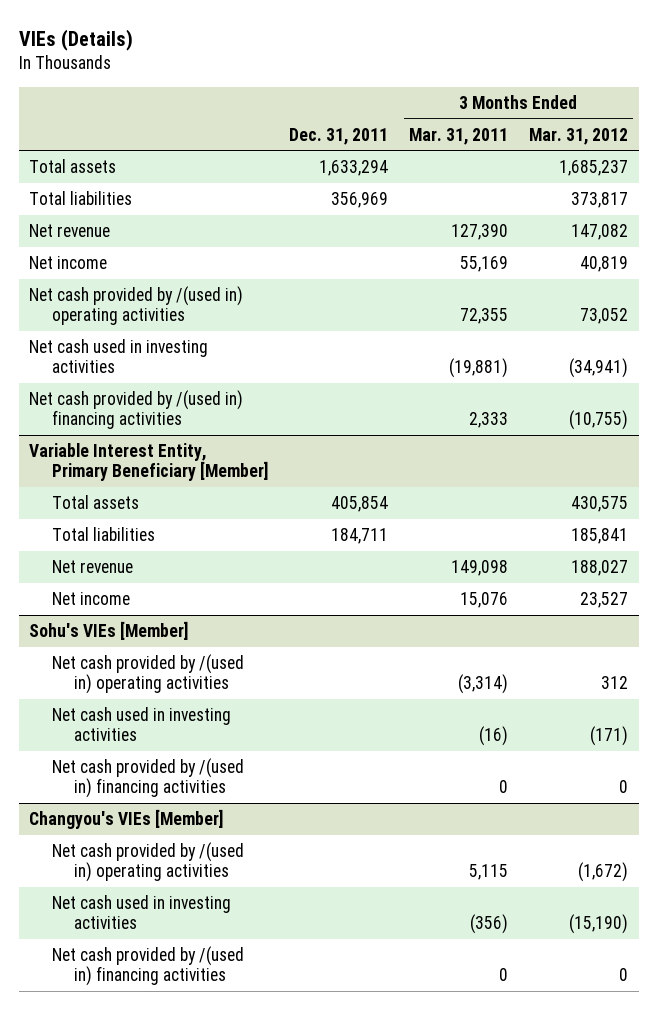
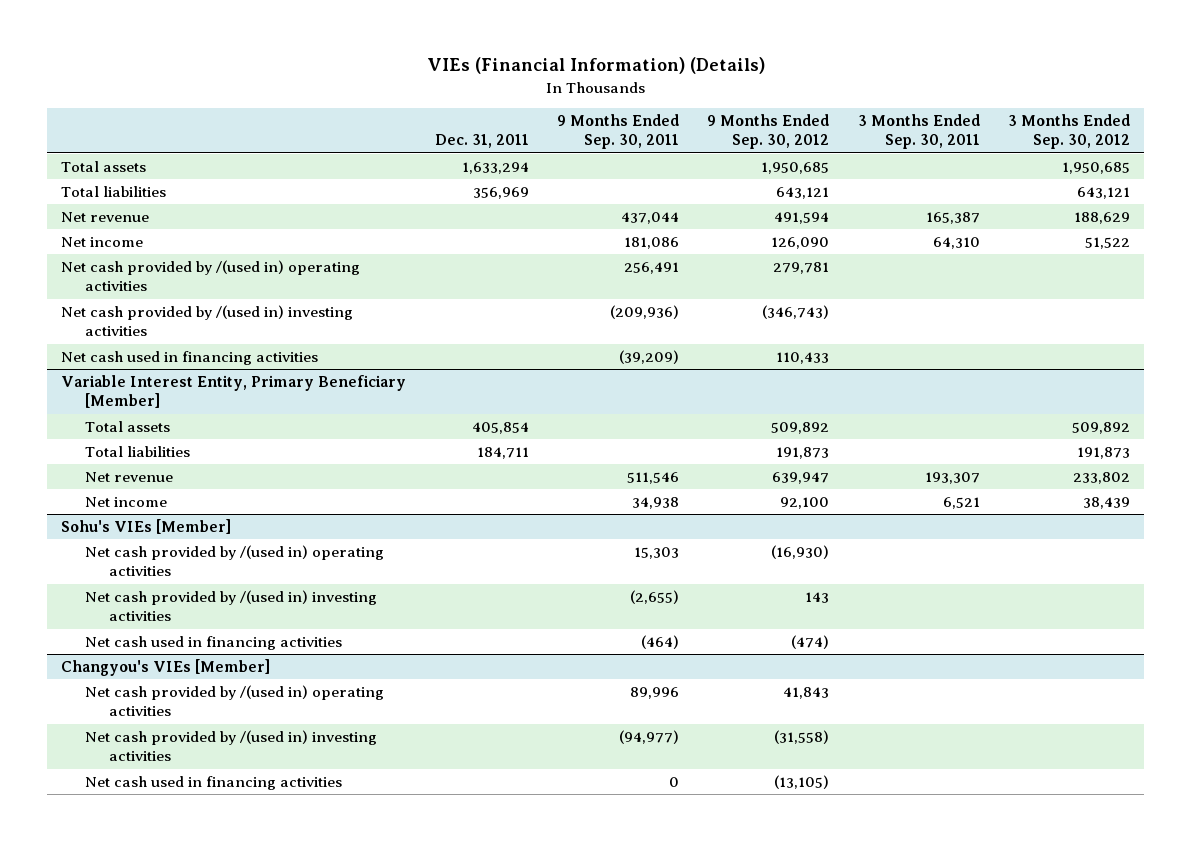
- VIEs (Details)
+ VIEs (Financial Information) (Details)
- | Dec. 31, 2011 | 3 Months Ended Mar. 31, 2011 | 3 Months Ended Mar. 31, 2012
+ | Dec. 31, 2011 | 9 Months Ended Sep. 30, 2011 | 9 Months Ended Sep. 30, 2012 | 3 Months Ended Sep. 30, 2011 | 3 Months Ended Sep. 30, 2012
- Net cash used in investing activities | | (19,881) | (34,941)
- Net cash provided by /(used in) financing activities | | 2,333 | (10,755)
+ Net cash provided by /(used in) investing activities | | (209,936) | (346,743) | |
+ Net cash used in financing activities | | (39,209) | 110,433 | |
@ Sohu's VIEs [Member]
- Net cash used in investing activities | | (16) | (171)
- Net cash provided by /(used in) financing activities | | 0 | 0
+ Net cash provided by /(used in) investing activities | | (2,655) | 143 | |
+ Net cash used in financing activities | | (464) | (474) | |
@ Changyou's VIEs [Member]
- Net cash used in investing activities | | (356) | (15,190)
- Net cash provided by /(used in) financing activities | | 0 | 0
+ Net cash provided by /(used in) investing activities | | (94,977) | (31,558) | |
+ Net cash used in financing activities | | 0 | (13,105) | |

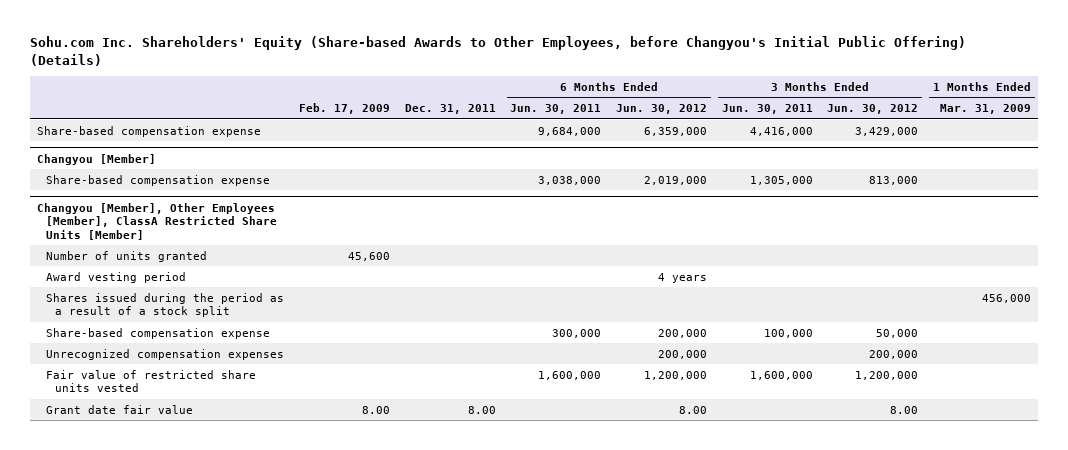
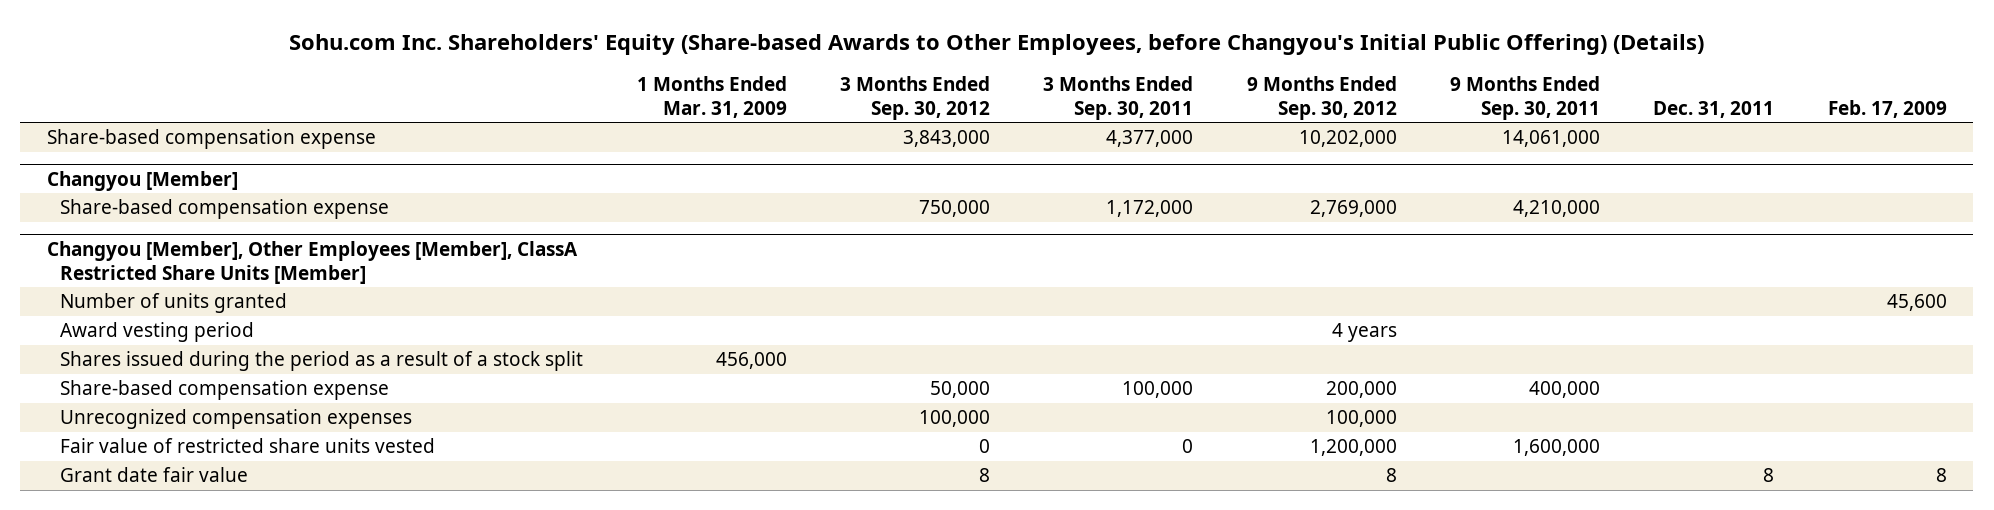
- | Feb. 17, 2009 | Dec. 31, 2011 | 6 Months Ended Jun. 30, 2011 | 6 Months Ended Jun. 30, 2012 | 3 Months Ended Jun. 30, 2011 | 3 Months Ended Jun. 30, 2012 | 1 Months Ended Mar. 31, 2009
+ | 1 Months Ended Mar. 31, 2009 | 3 Months Ended Sep. 30, 2012 | 3 Months Ended Sep. 30, 2011 | 9 Months Ended Sep. 30, 2012 | 9 Months Ended Sep. 30, 2011 | Dec. 31, 2011 | Feb. 17, 2009
@ Changyou [Member], Other Employees [Member], ClassA Restricted Share Units [Member]
- Grant date fair value | 8.00 | 8.00 | | 8.00 | | 8.00 |
+ Grant date fair value | | 8 | | 8 | | 8 | 8

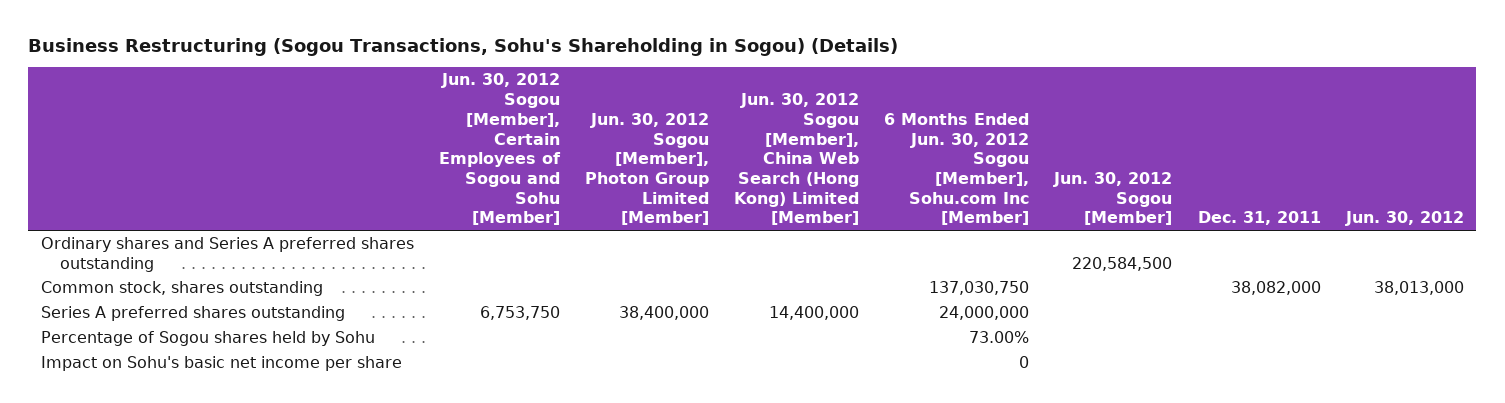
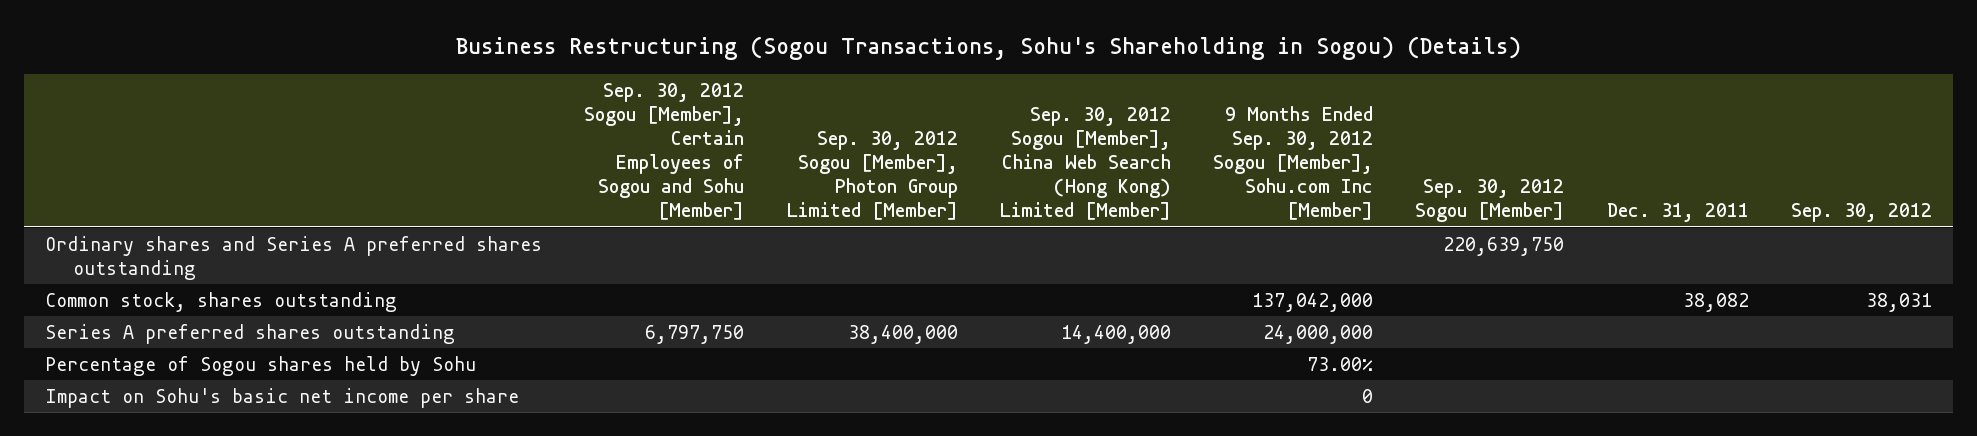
- | Jun. 30, 2012 Sogou [Member], Certain Employees of Sogou and Sohu [Member] | Jun. 30, 2012 Sogou [Member], Photon Group Limited [Member] | Jun. 30, 2012 Sogou [Member], China Web Search (Hong Kong) Limited [Member] | 6 Months Ended Jun. 30, 2012 Sogou [Member], Sohu.com Inc [Member] | Jun. 30, 2012 Sogou [Member] | Dec. 31, 2011 | Jun. 30, 2012
+ | Sep. 30, 2012 Sogou [Member], Certain Employees of Sogou and Sohu [Member] | Sep. 30, 2012 Sogou [Member], Photon Group Limited [Member] | Sep. 30, 2012 Sogou [Member], China Web Search (Hong Kong) Limited [Member] | 9 Months Ended Sep. 30, 2012 Sogou [Member], Sohu.com Inc [Member] | Sep. 30, 2012 Sogou [Member] | Dec. 31, 2011 | Sep. 30, 2012
- Common stock, shares outstanding | | | | 137,030,750 | | 38,082,000 | 38,013,000
+ Common stock, shares outstanding | | | | 137,042,000 | | 38,082 | 38,031

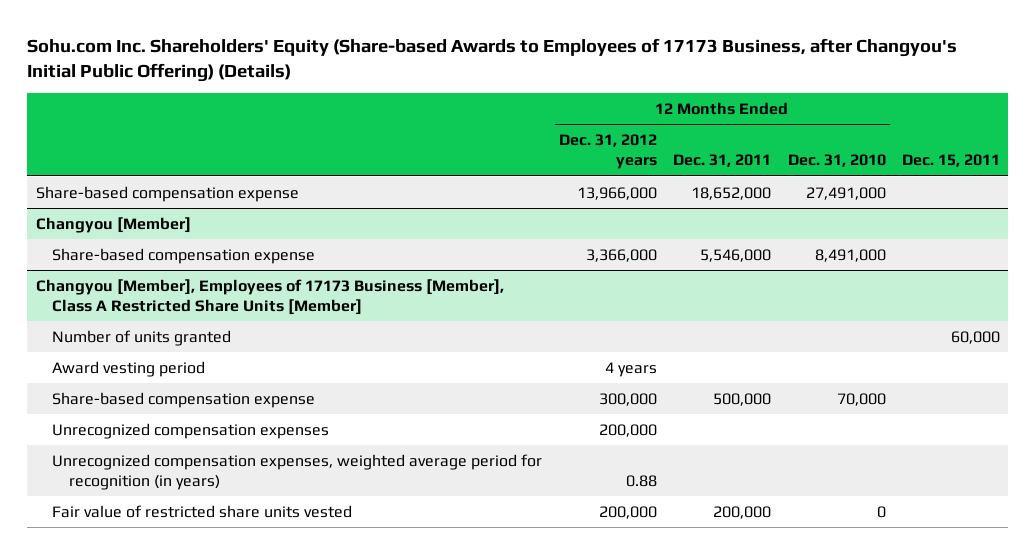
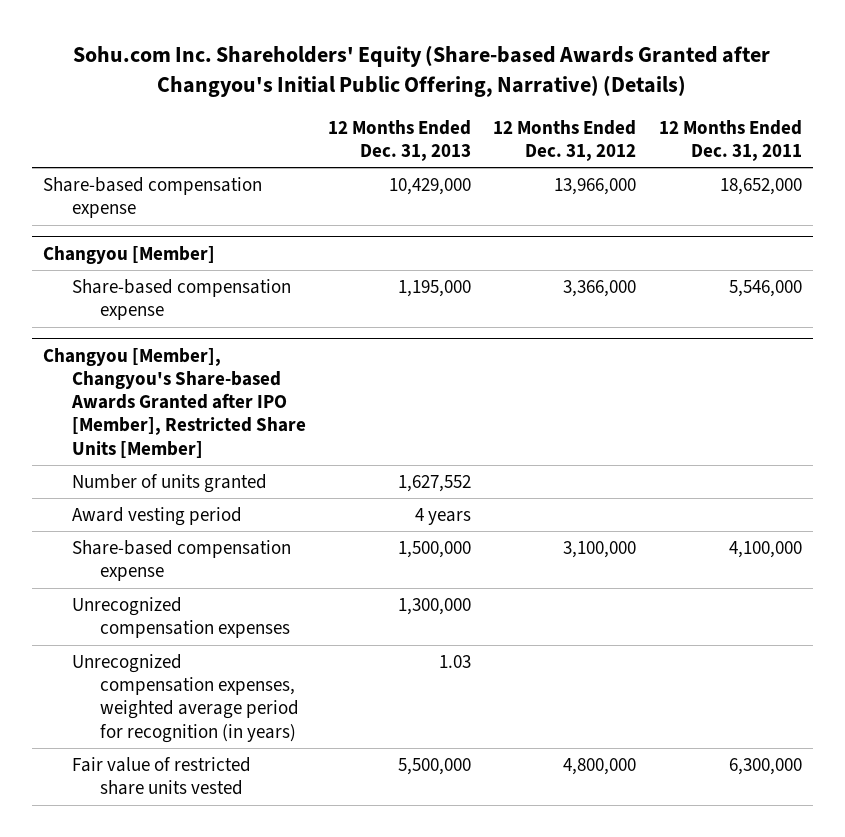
- Sohu.com Inc. Shareholders' Equity (Share-based Awards to Employees of 17173 Business, after Changyou's Initial Public Offering) (Details)
+ Sohu.com Inc. Shareholders' Equity (Share-based Awards Granted after Changyou's Initial Public Offering, Narrative) (Details)
- | 12 Months Ended Dec. 31, 2012 years | 12 Months Ended Dec. 31, 2011 | 12 Months Ended Dec. 31, 2010 | Dec. 15, 2011
+ | 12 Months Ended Dec. 31, 2013 | 12 Months Ended Dec. 31, 2012 | 12 Months Ended Dec. 31, 2011
- Changyou [Member], Employees of 17173 Business [Member], Class A Restricted Share Units [Member]
- Number of units granted | | | | 60,000
- Award vesting period | 4 years | | |
- Share-based compensation expense | 300,000 | 500,000 | 70,000 |
- Unrecognized compensation expenses | 200,000 | | |
- Unrecognized compensation expenses, weighted average period for recognition (in years) | 0.88 | | |
- Fair value of restricted share units vested | 200,000 | 200,000 | 0 |
+ Changyou [Member], Changyou's Share-based Awards Granted after IPO [Member], Restricted Share Units [Member]
+ Number of units granted | 1,627,552 | |
+ Award vesting period | 4 years | |
+ Share-based compensation expense | 1,500,000 | 3,100,000 | 4,100,000
+ Unrecognized compensation expenses | 1,300,000 | |
+ Unrecognized compensation expenses, weighted average period for recognition (in years) | 1.03 | |
+ Fair value of restricted share units vested | 5,500,000 | 4,800,000 | 6,300,000

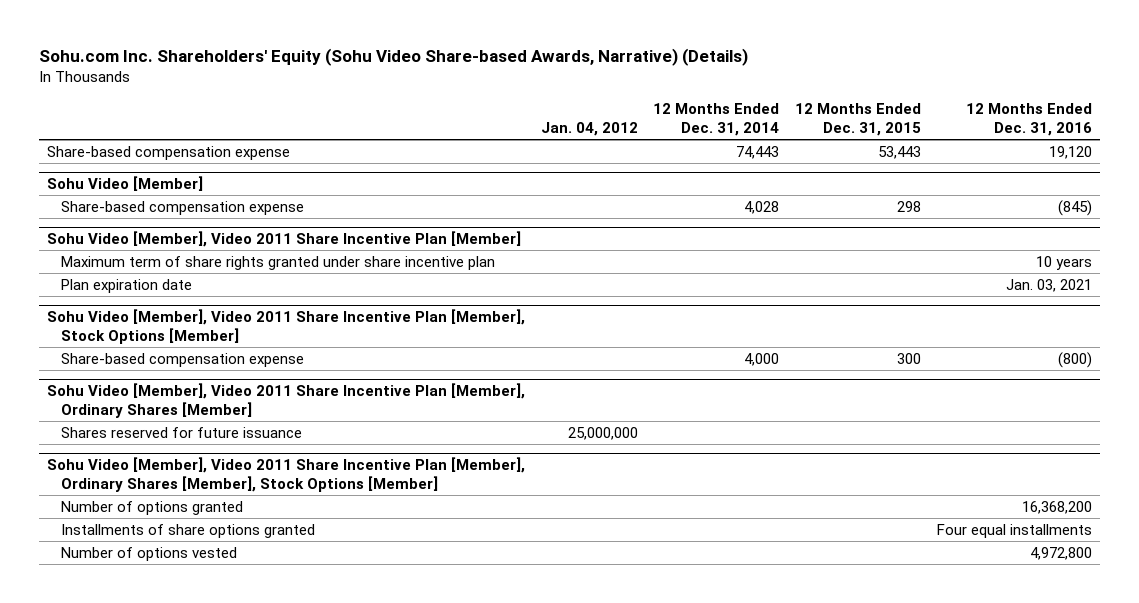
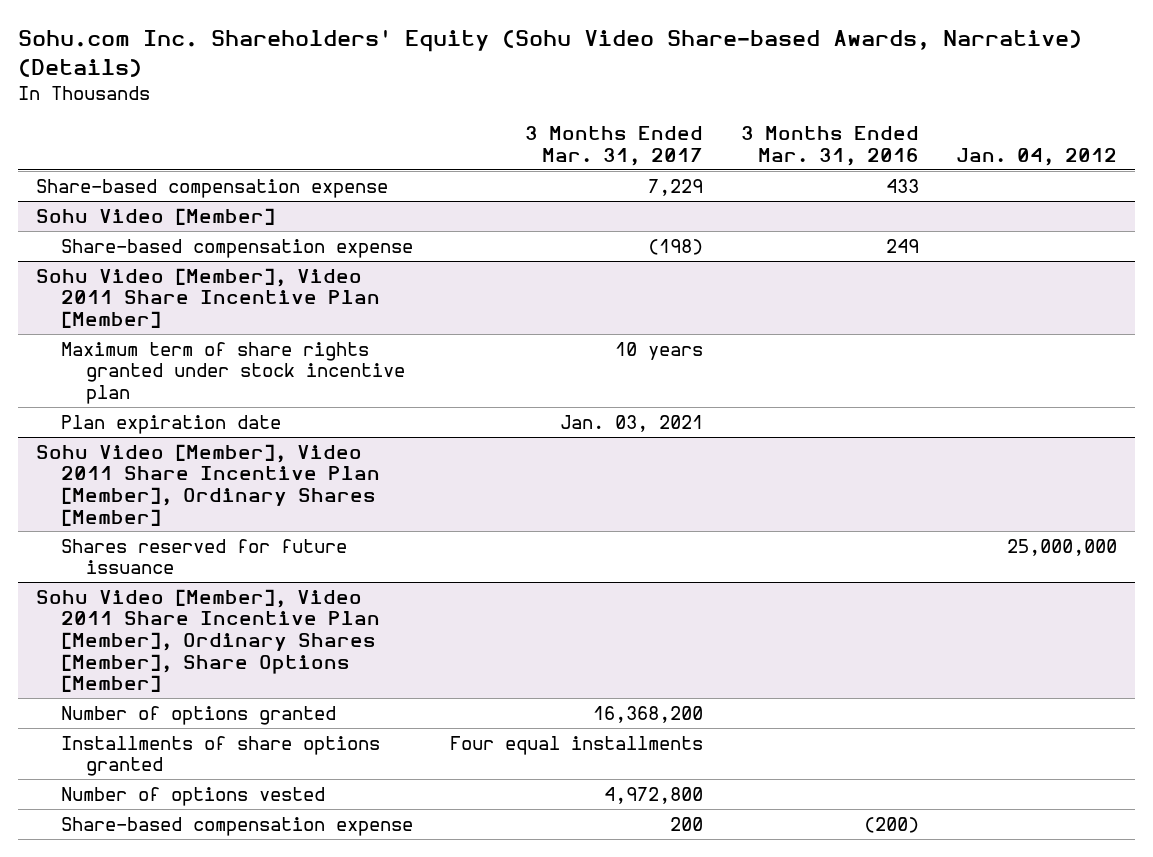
- | Jan. 04, 2012 | 12 Months Ended Dec. 31, 2014 | 12 Months Ended Dec. 31, 2015 | 12 Months Ended Dec. 31, 2016
+ | 3 Months Ended Mar. 31, 2017 | 3 Months Ended Mar. 31, 2016 | Jan. 04, 2012
@ Sohu Video [Member], Video 2011 Share Incentive Plan [Member]
- Maximum term of share rights granted under share incentive plan | | | | 10 years
+ Maximum term of share rights granted under stock incentive plan | 10 years | |
- Sohu Video [Member], Video 2011 Share Incentive Plan [Member], Stock Options [Member]
- Share-based compensation expense | | 4,000 | 300 | (800)
- Sohu Video [Member], Video 2011 Share Incentive Plan [Member], Ordinary Shares [Member], Stock Options [Member]
+ Sohu Video [Member], Video 2011 Share Incentive Plan [Member], Ordinary Shares [Member], Share Options [Member]
+ Share-based compensation expense | 200 | (200) |

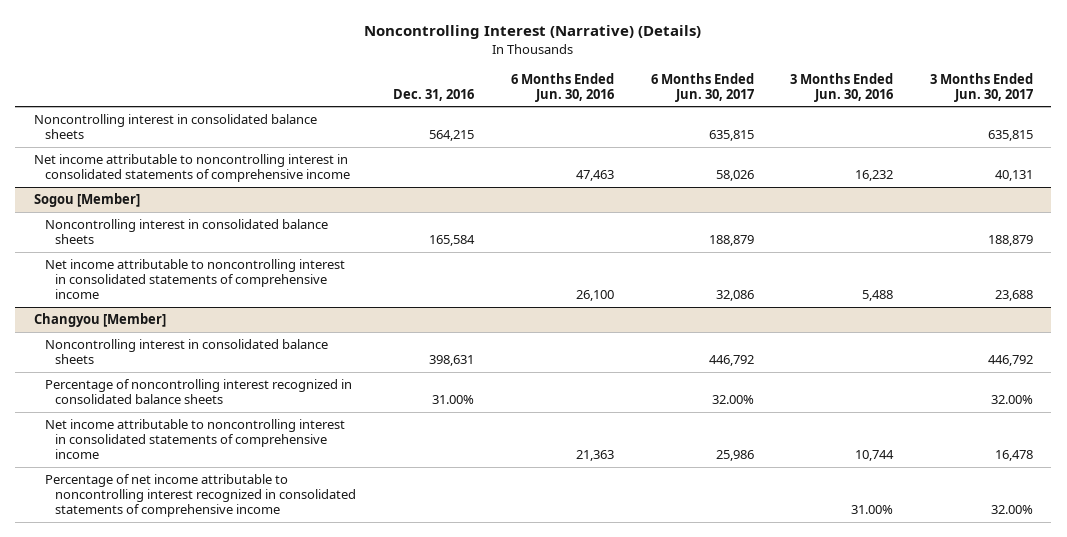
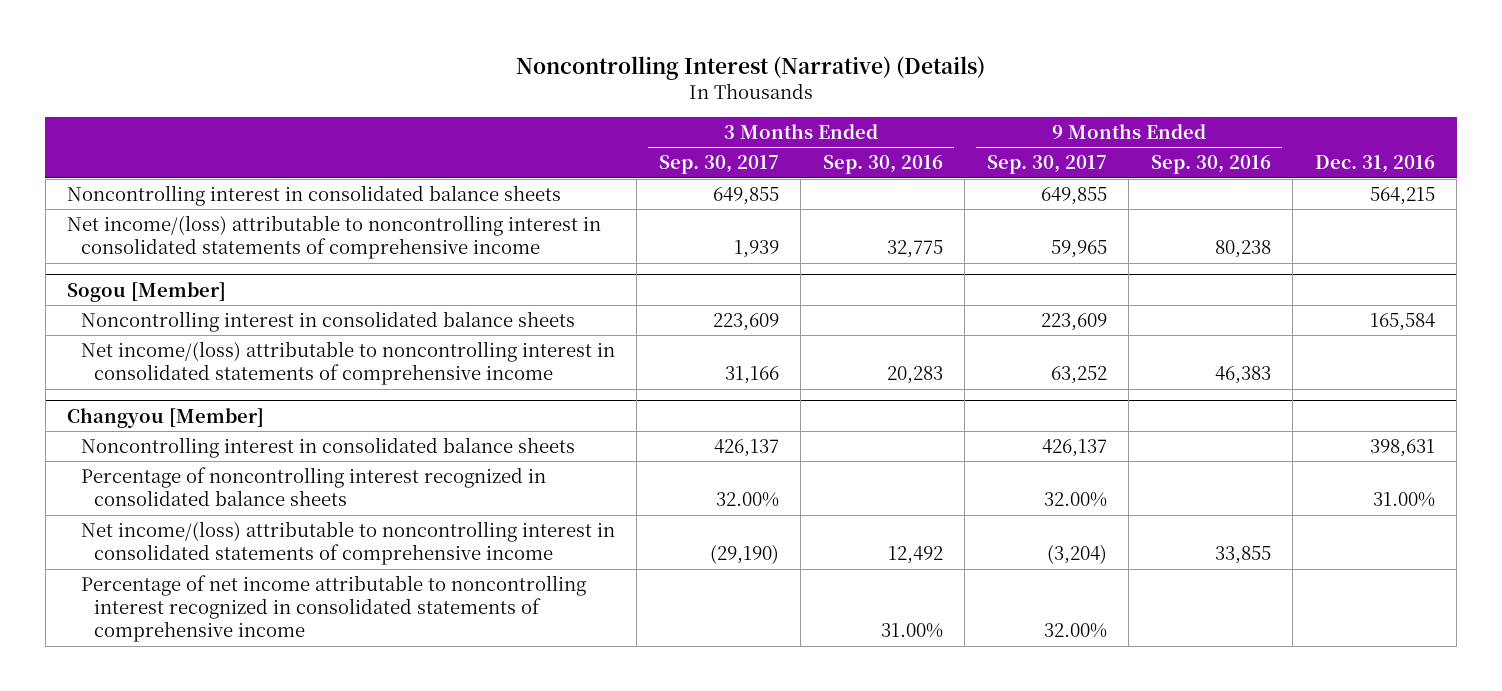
- | Dec. 31, 2016 | 6 Months Ended Jun. 30, 2016 | 6 Months Ended Jun. 30, 2017 | 3 Months Ended Jun. 30, 2016 | 3 Months Ended Jun. 30, 2017
+ | 3 Months Ended Sep. 30, 2017 | 3 Months Ended Sep. 30, 2016 | 9 Months Ended Sep. 30, 2017 | 9 Months Ended Sep. 30, 2016 | Dec. 31, 2016
- Net income attributable to noncontrolling interest in consolidated statements of comprehensive income | | 47,463 | 58,026 | 16,232 | 40,131
+ Net income/(loss) attributable to noncontrolling interest in consolidated statements of comprehensive income | 1,939 | 32,775 | 59,965 | 80,238 |
@ Sogou [Member]
- Net income attributable to noncontrolling interest in consolidated statements of comprehensive income | | 26,100 | 32,086 | 5,488 | 23,688
+ Net income/(loss) attributable to noncontrolling interest in consolidated statements of comprehensive income | 31,166 | 20,283 | 63,252 | 46,383 |
@ Changyou [Member]
- Net income attributable to noncontrolling interest in consolidated statements of comprehensive income | | 21,363 | 25,986 | 10,744 | 16,478
+ Net income/(loss) attributable to noncontrolling interest in consolidated statements of comprehensive income | (29,190) | 12,492 | (3,204) | 33,855 |

